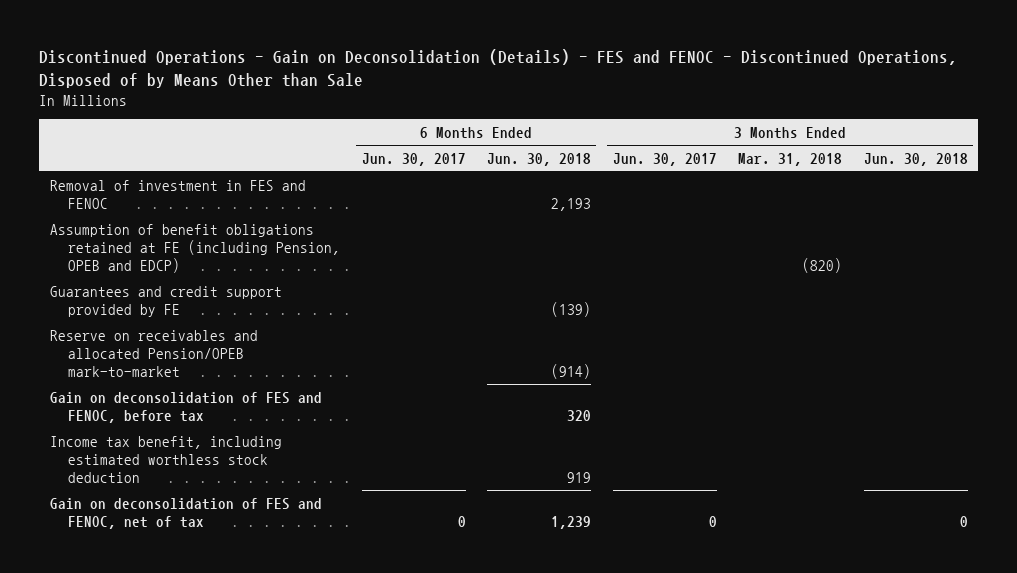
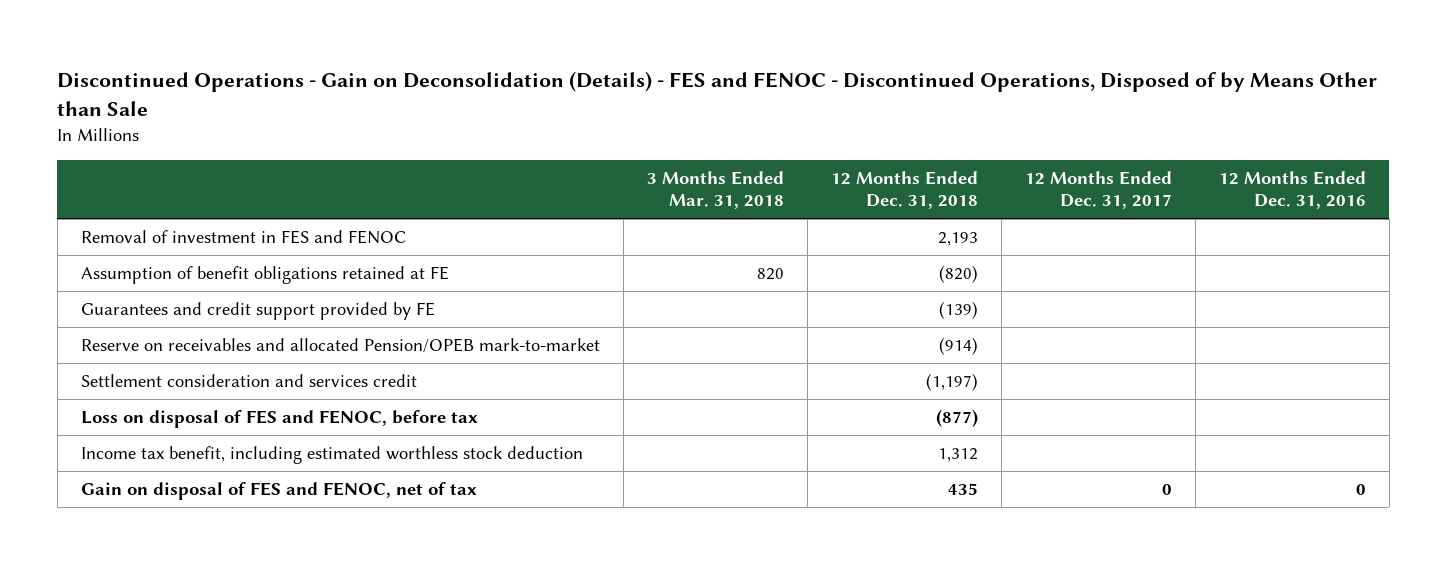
- | 6 Months Ended Jun. 30, 2017 | 6 Months Ended Jun. 30, 2018 | 3 Months Ended Jun. 30, 2017 | 3 Months Ended Mar. 31, 2018 | 3 Months Ended Jun. 30, 2018
+ | 3 Months Ended Mar. 31, 2018 | 12 Months Ended Dec. 31, 2018 | 12 Months Ended Dec. 31, 2017 | 12 Months Ended Dec. 31, 2016
- Assumption of benefit obligations retained at FE (including Pension, OPEB and EDCP) | | | | (820) |
+ Assumption of benefit obligations retained at FE | 820 | (820) | |
- Gain on deconsolidation of FES and FENOC, before tax | | 320 | | |
+ Settlement consideration and services credit | | (1,197) | |
+ Loss on disposal of FES and FENOC, before tax | | (877) | |
- Gain on deconsolidation of FES and FENOC, net of tax | 0 | 1,239 | 0 | | 0
+ Gain on disposal of FES and FENOC, net of tax | | 435 | 0 | 0

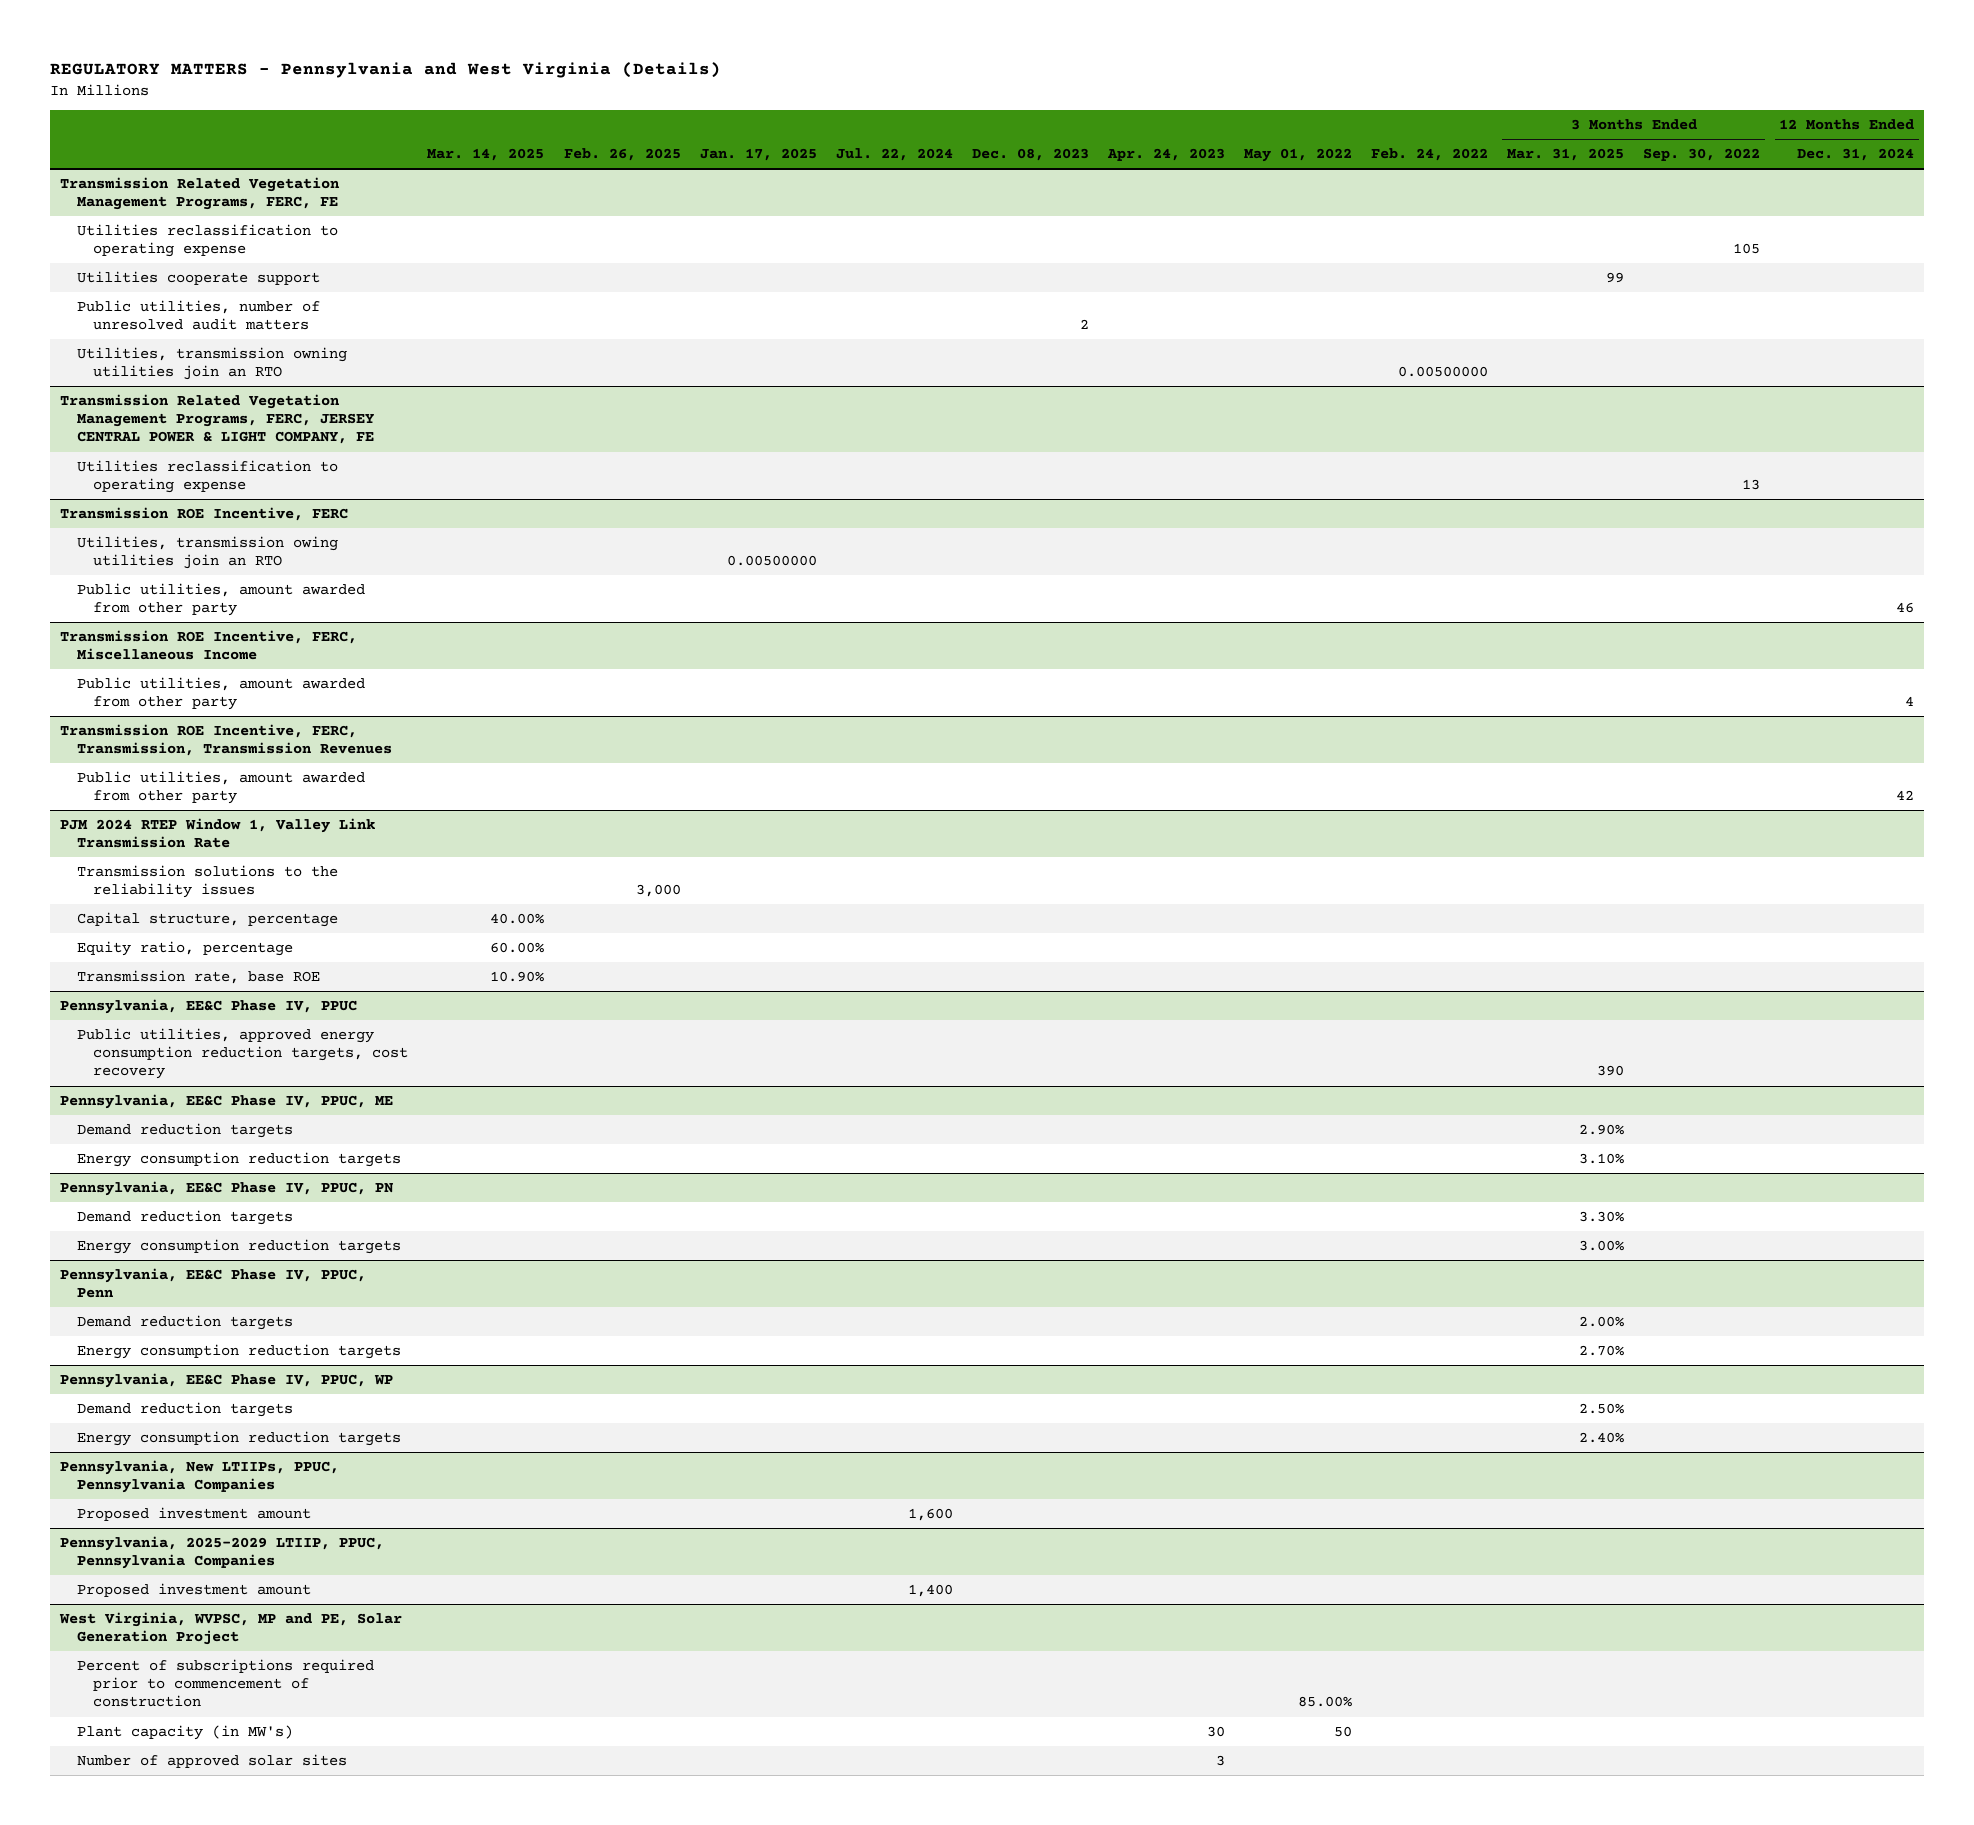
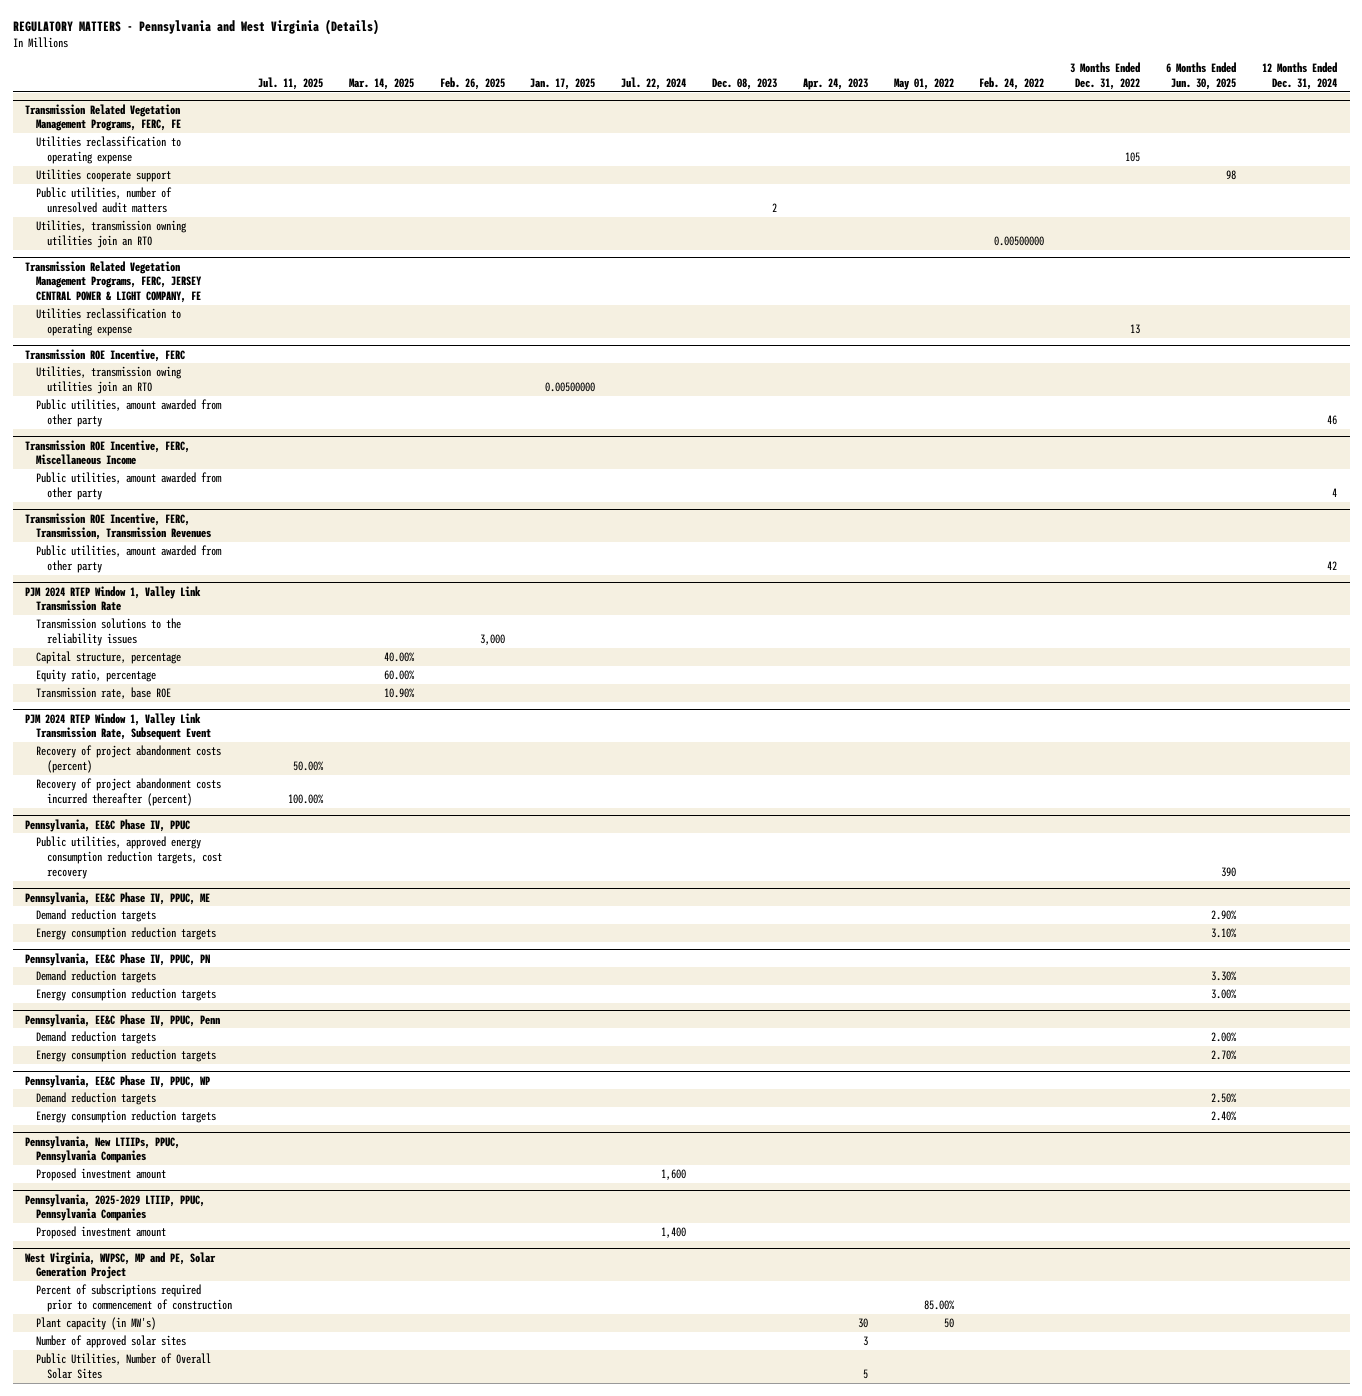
- | Mar. 14, 2025 | Feb. 26, 2025 | Jan. 17, 2025 | Jul. 22, 2024 | Dec. 08, 2023 | Apr. 24, 2023 | May 01, 2022 | Feb. 24, 2022 | 3 Months Ended Mar. 31, 2025 | 3 Months Ended Sep. 30, 2022 | 12 Months Ended Dec. 31, 2024
+ | Jul. 11, 2025 | Mar. 14, 2025 | Feb. 26, 2025 | Jan. 17, 2025 | Jul. 22, 2024 | Dec. 08, 2023 | Apr. 24, 2023 | May 01, 2022 | Feb. 24, 2022 | 3 Months Ended Dec. 31, 2022 | 6 Months Ended Jun. 30, 2025 | 12 Months Ended Dec. 31, 2024
+ PJM 2024 RTEP Window 1, Valley Link Transmission Rate, Subsequent Event
+ Recovery of project abandonment costs (percent) | 50.00% | | | | | | | | | | |
+ Recovery of project abandonment costs incurred thereafter (percent) | 100.00% | | | | | | | | | | |
@ West Virginia, WVPSC, MP and PE, Solar Generation Project
+ Public Utilities, Number of Overall Solar Sites | | | | | | | 5 | | | | |

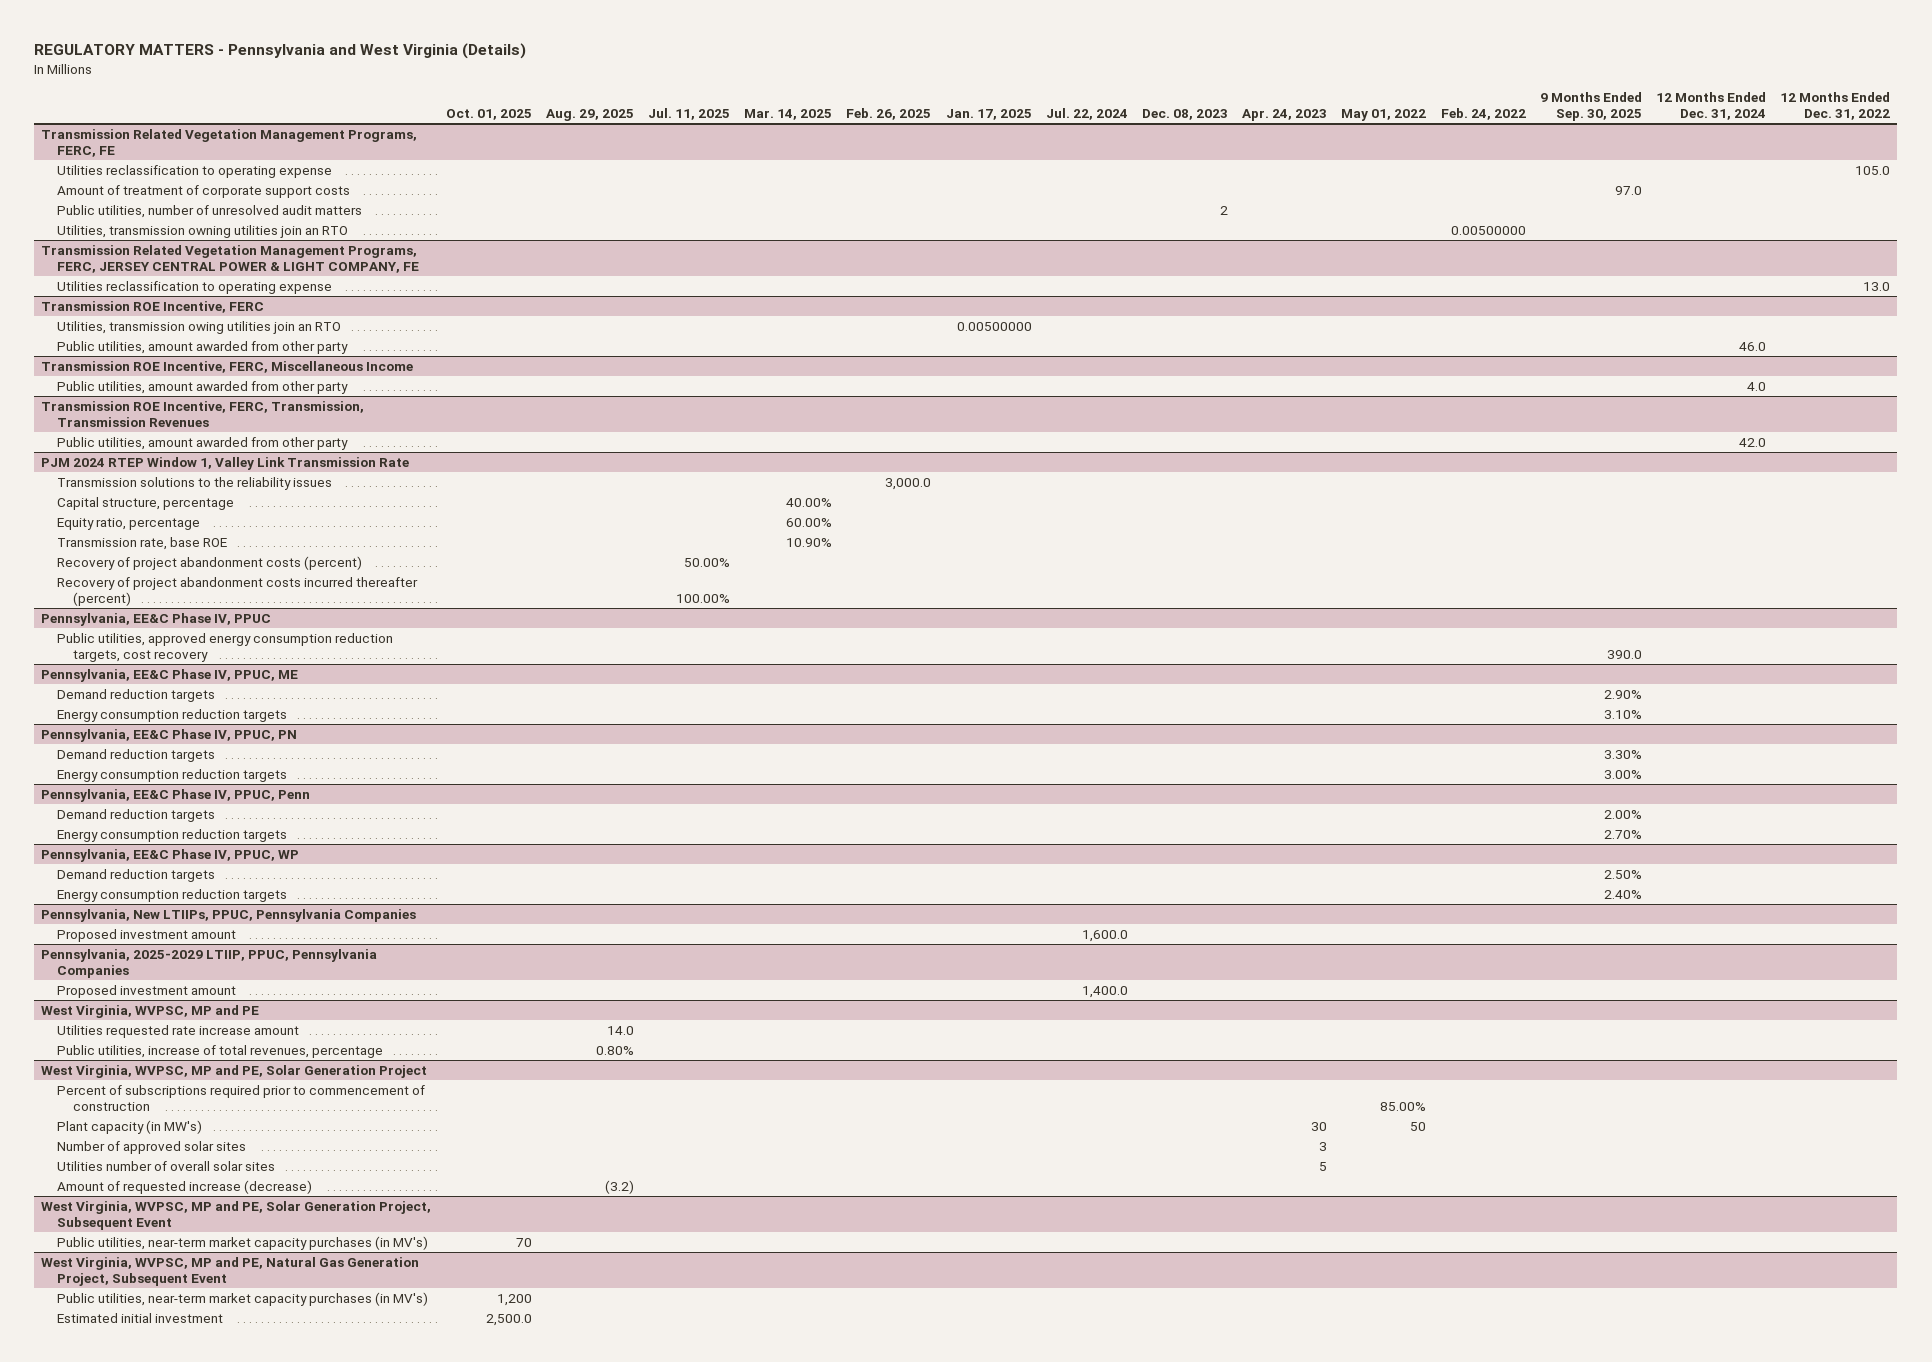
- | Jul. 11, 2025 | Mar. 14, 2025 | Feb. 26, 2025 | Jan. 17, 2025 | Jul. 22, 2024 | Dec. 08, 2023 | Apr. 24, 2023 | May 01, 2022 | Feb. 24, 2022 | 3 Months Ended Dec. 31, 2022 | 6 Months Ended Jun. 30, 2025 | 12 Months Ended Dec. 31, 2024
+ | Oct. 01, 2025 | Aug. 29, 2025 | Jul. 11, 2025 | Mar. 14, 2025 | Feb. 26, 2025 | Jan. 17, 2025 | Jul. 22, 2024 | Dec. 08, 2023 | Apr. 24, 2023 | May 01, 2022 | Feb. 24, 2022 | 9 Months Ended Sep. 30, 2025 | 12 Months Ended Dec. 31, 2024 | 12 Months Ended Dec. 31, 2022
@ Transmission Related Vegetation Management Programs, FERC, FE
- Utilities cooperate support | | | | | | | | | | | 98 |
+ Amount of treatment of corporate support costs | | | | | | | | | | | | 97.0 | |
@ Transmission ROE Incentive, FERC
- Public utilities, amount awarded from other party | | | | | | | | | | | | 46
+ Public utilities, amount awarded from other party | | | | | | | | | | | | | 46.0 |
@ Transmission ROE Incentive, FERC, Miscellaneous Income
- Public utilities, amount awarded from other party | | | | | | | | | | | | 4
+ Public utilities, amount awarded from other party | | | | | | | | | | | | | 4.0 |
@ Transmission ROE Incentive, FERC, Transmission, Transmission Revenues
- Public utilities, amount awarded from other party | | | | | | | | | | | | 42
+ Public utilities, amount awarded from other party | | | | | | | | | | | | | 42.0 |
@ PJM 2024 RTEP Window 1, Valley Link Transmission Rate
- Transmission solutions to the reliability issues | | | 3,000 | | | | | | | | |
+ Transmission solutions to the reliability issues | | | | | 3,000.0 | | | | | | | | |
- PJM 2024 RTEP Window 1, Valley Link Transmission Rate, Subsequent Event
- Recovery of project abandonment costs (percent) | 50.00% | | | | | | | | | | |
- Recovery of project abandonment costs incurred thereafter (percent) | 100.00% | | | | | | | | | | |
@ PJM 2024 RTEP Window 1, Valley Link Transmission Rate
+ Recovery of project abandonment costs (percent) | | | 50.00% | | | | | | | | | | |
+ Recovery of project abandonment costs incurred thereafter (percent) | | | 100.00% | | | | | | | | | | |
@ Pennsylvania, New LTIIPs, PPUC, Pennsylvania Companies
- Proposed investment amount | | | | | 1,600 | | | | | | |
+ Proposed investment amount | | | | | | | 1,600.0 | | | | | | |
@ Pennsylvania, 2025-2029 LTIIP, PPUC, Pennsylvania Companies
- Proposed investment amount | | | | | 1,400 | | | | | | |
+ Proposed investment amount | | | | | | | 1,400.0 | | | | | | |
+ West Virginia, WVPSC, MP and PE
+ Utilities requested rate increase amount | | 14.0 | | | | | | | | | | | |
+ Public utilities, increase of total revenues, percentage | | 0.80% | | | | | | | | | | | |
@ West Virginia, WVPSC, MP and PE, Solar Generation Project
- Public Utilities, Number of Overall Solar Sites | | | | | | | 5 | | | | |
+ Utilities number of overall solar sites | | | | | | | | | 5 | | | | |
+ Amount of requested increase (decrease) | | (3.2) | | | | | | | | | | | |
+ West Virginia, WVPSC, MP and PE, Solar Generation Project, Subsequent Event
+ Public utilities, near-term market capacity purchases (in MV's) | 70 | | | | | | | | | | | | |
+ West Virginia, WVPSC, MP and PE, Natural Gas Generation Project, Subsequent Event
+ Public utilities, near-term market capacity purchases (in MV's) | 1,200 | | | | | | | | | | | | |
+ Estimated initial investment | 2,500.0 | | | | | | | | | | | | |

